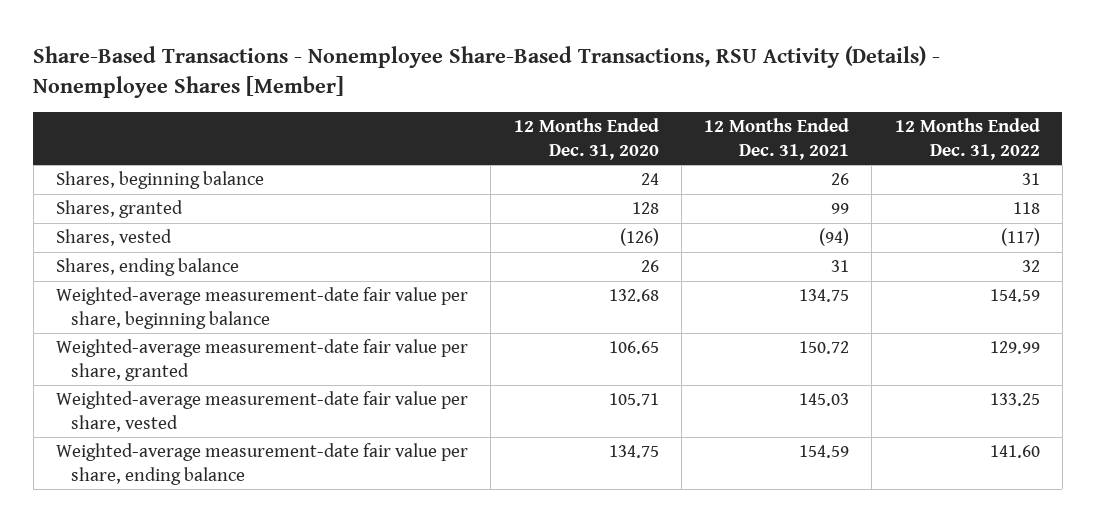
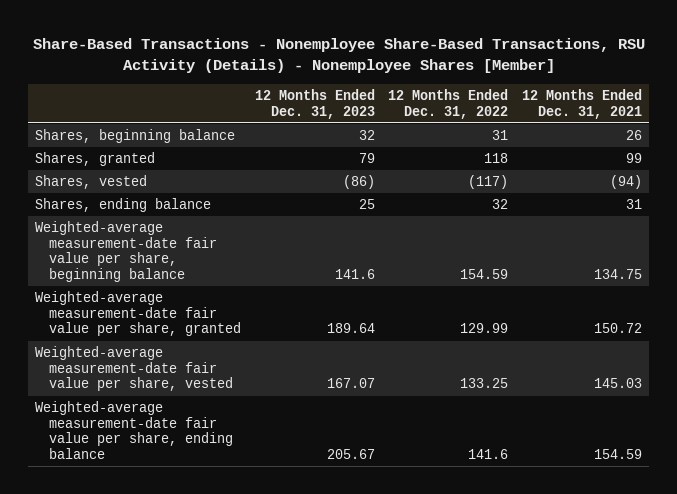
- | 12 Months Ended Dec. 31, 2020 | 12 Months Ended Dec. 31, 2021 | 12 Months Ended Dec. 31, 2022
+ | 12 Months Ended Dec. 31, 2023 | 12 Months Ended Dec. 31, 2022 | 12 Months Ended Dec. 31, 2021
- Weighted-average measurement-date fair value per share, ending balance | 134.75 | 154.59 | 141.60
+ Weighted-average measurement-date fair value per share, ending balance | 205.67 | 141.6 | 154.59

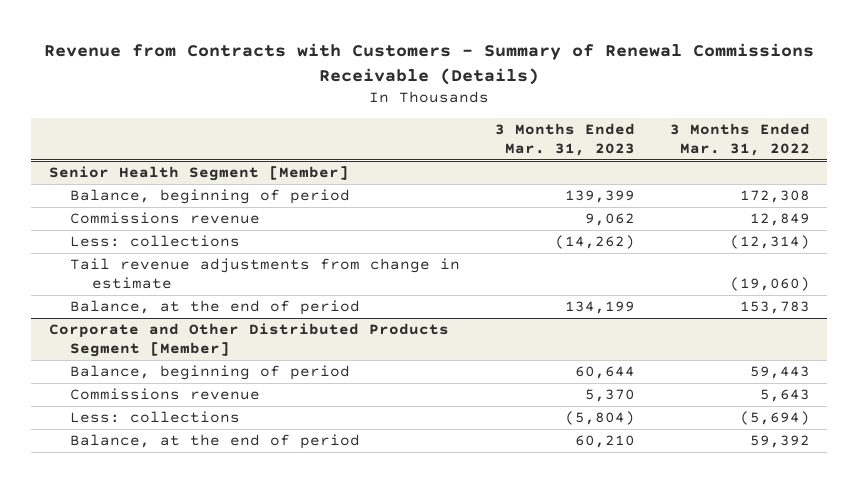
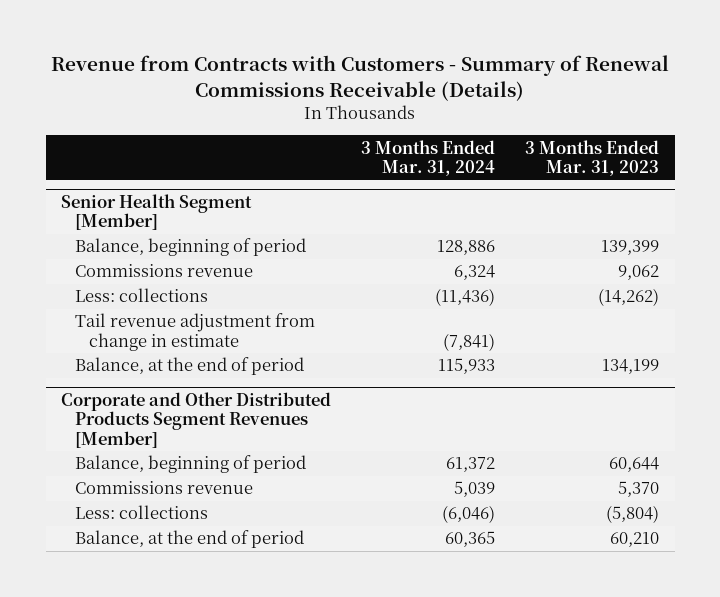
- | 3 Months Ended Mar. 31, 2023 | 3 Months Ended Mar. 31, 2022
+ | 3 Months Ended Mar. 31, 2024 | 3 Months Ended Mar. 31, 2023
@ Senior Health Segment [Member]
- Tail revenue adjustments from change in estimate | | (19,060)
+ Tail revenue adjustment from change in estimate | (7,841) |
- Corporate and Other Distributed Products Segment [Member]
+ Corporate and Other Distributed Products Segment Revenues [Member]

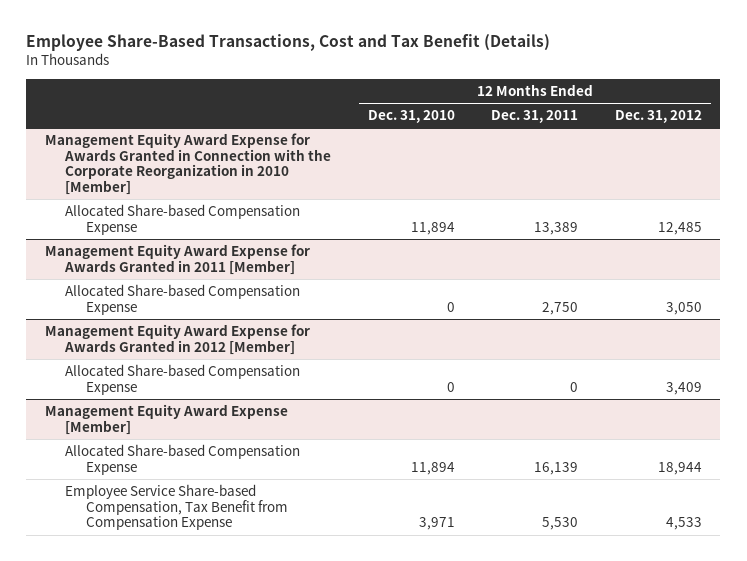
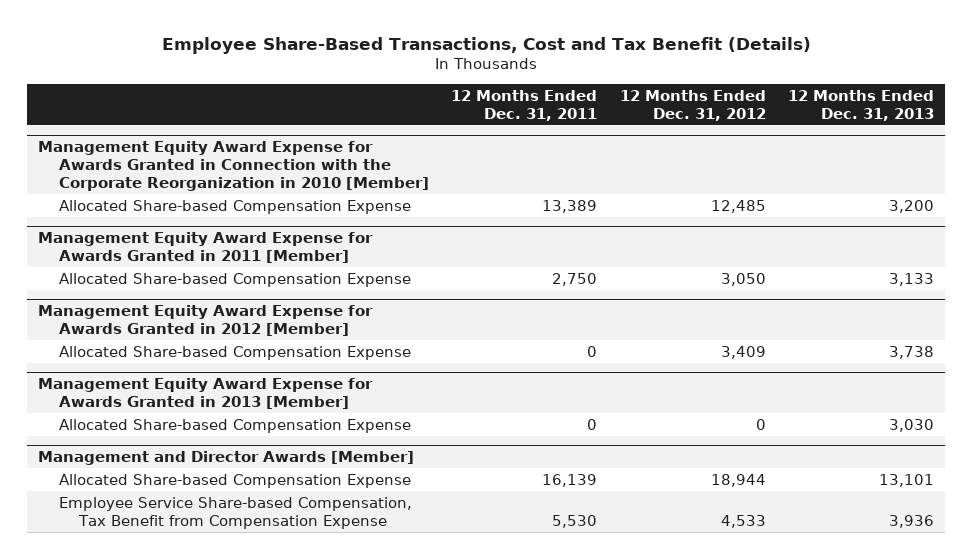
- | 12 Months Ended Dec. 31, 2010 | 12 Months Ended Dec. 31, 2011 | 12 Months Ended Dec. 31, 2012
+ | 12 Months Ended Dec. 31, 2011 | 12 Months Ended Dec. 31, 2012 | 12 Months Ended Dec. 31, 2013
- Management Equity Award Expense [Member]
+ Management Equity Award Expense for Awards Granted in 2013 [Member]
+ Allocated Share-based Compensation Expense | 0 | 0 | 3,030
+ Management and Director Awards [Member]

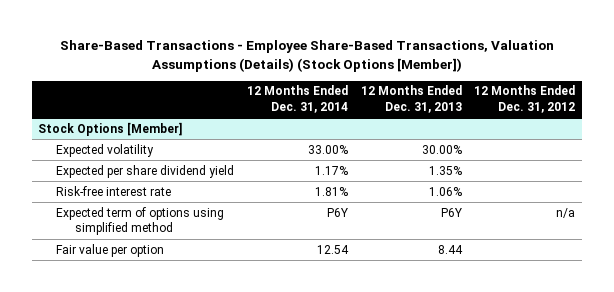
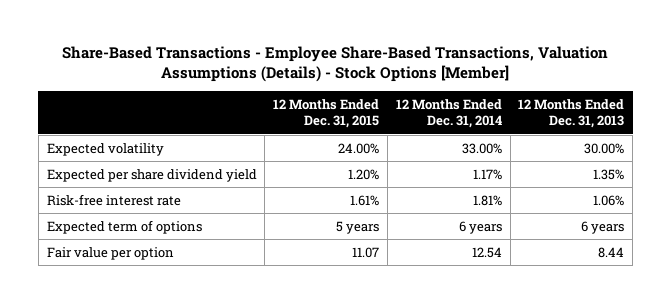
- Share-Based Transactions - Employee Share-Based Transactions, Valuation Assumptions (Details) (Stock Options [Member])
+ Share-Based Transactions - Employee Share-Based Transactions, Valuation Assumptions (Details) - Stock Options [Member]
- | 12 Months Ended Dec. 31, 2014 | 12 Months Ended Dec. 31, 2013 | 12 Months Ended Dec. 31, 2012
+ | 12 Months Ended Dec. 31, 2015 | 12 Months Ended Dec. 31, 2014 | 12 Months Ended Dec. 31, 2013
- Stock Options [Member]
- Expected term of options using simplified method | P6Y | P6Y | n/a
+ Expected term of options | 5 years | 6 years | 6 years

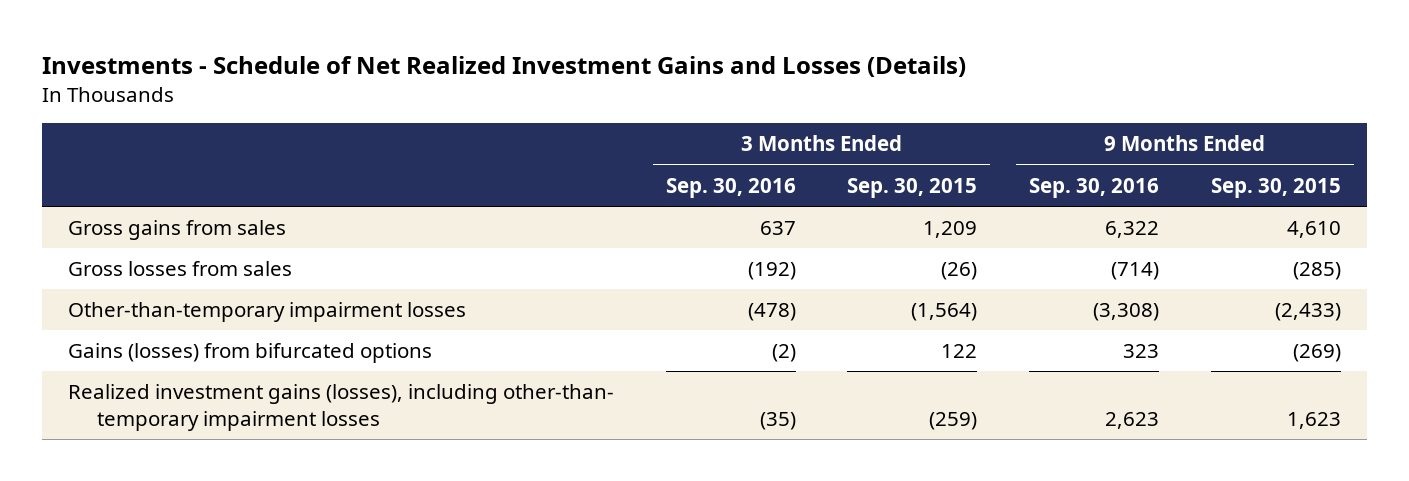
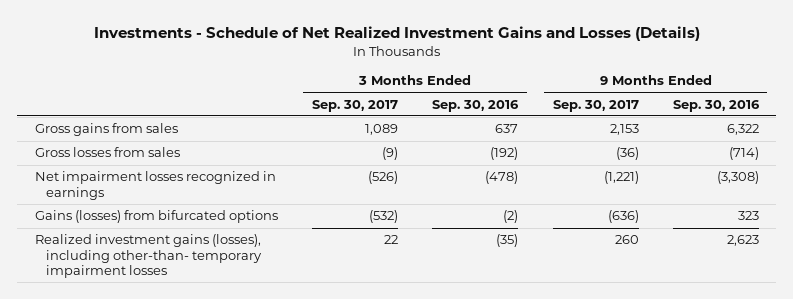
- | 3 Months Ended Sep. 30, 2016 | 3 Months Ended Sep. 30, 2015 | 9 Months Ended Sep. 30, 2016 | 9 Months Ended Sep. 30, 2015
+ | 3 Months Ended Sep. 30, 2017 | 3 Months Ended Sep. 30, 2016 | 9 Months Ended Sep. 30, 2017 | 9 Months Ended Sep. 30, 2016
- Other-than-temporary impairment losses | (478) | (1,564) | (3,308) | (2,433)
+ Net impairment losses recognized in earnings | (526) | (478) | (1,221) | (3,308)

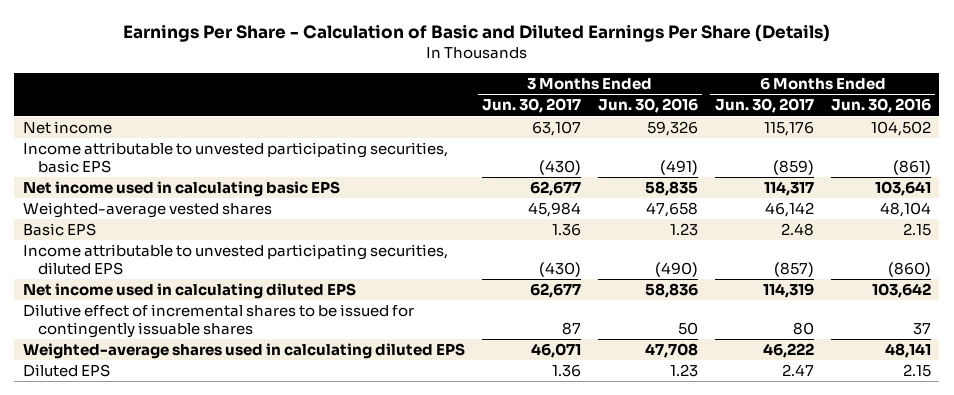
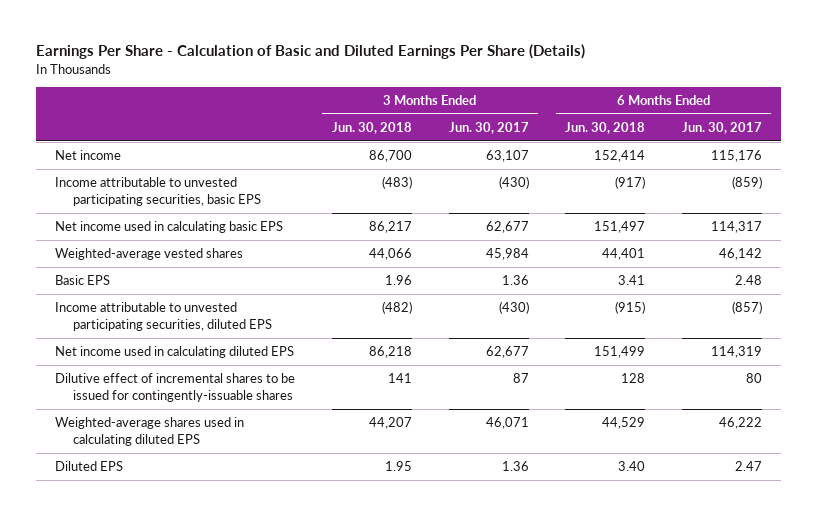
- | 3 Months Ended Jun. 30, 2017 | 3 Months Ended Jun. 30, 2016 | 6 Months Ended Jun. 30, 2017 | 6 Months Ended Jun. 30, 2016
+ | 3 Months Ended Jun. 30, 2018 | 3 Months Ended Jun. 30, 2017 | 6 Months Ended Jun. 30, 2018 | 6 Months Ended Jun. 30, 2017
- Dilutive effect of incremental shares to be issued for contingently issuable shares | 87 | 50 | 80 | 37
+ Dilutive effect of incremental shares to be issued for contingently-issuable shares | 141 | 87 | 128 | 80

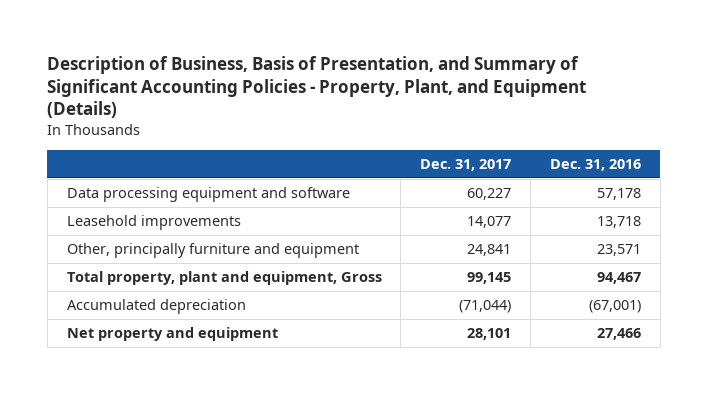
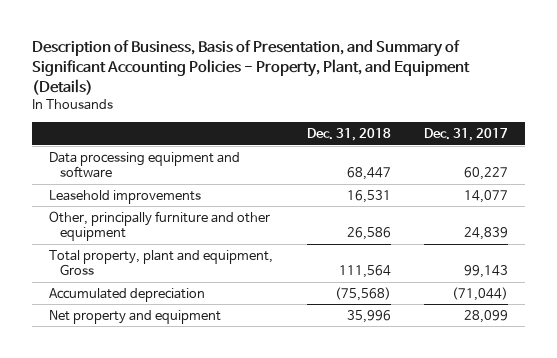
- | Dec. 31, 2017 | Dec. 31, 2016
+ | Dec. 31, 2018 | Dec. 31, 2017
- Other, principally furniture and equipment | 24,841 | 23,571
- Total property, plant and equipment, Gross | 99,145 | 94,467
+ Other, principally furniture and other equipment | 26,586 | 24,839
+ Total property, plant and equipment, Gross | 111,564 | 99,143
- Net property and equipment | 28,101 | 27,466
+ Net property and equipment | 35,996 | 28,099

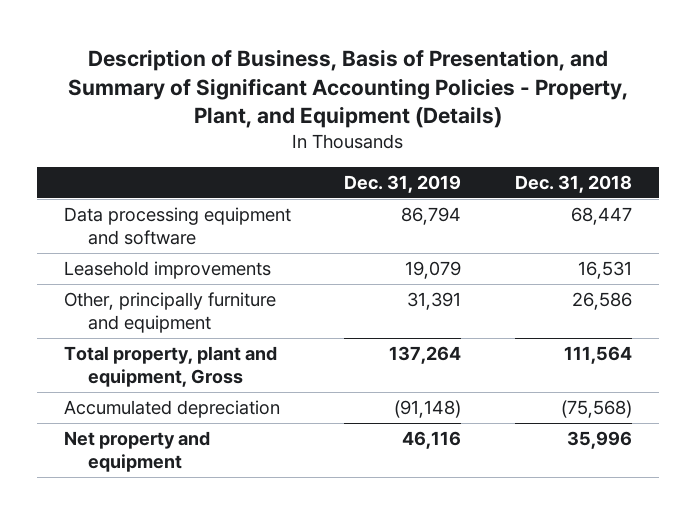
- | Dec. 31, 2018 | Dec. 31, 2017
+ | Dec. 31, 2019 | Dec. 31, 2018
- Other, principally furniture and other equipment | 26,586 | 24,839
+ Other, principally furniture and equipment | 31,391 | 26,586

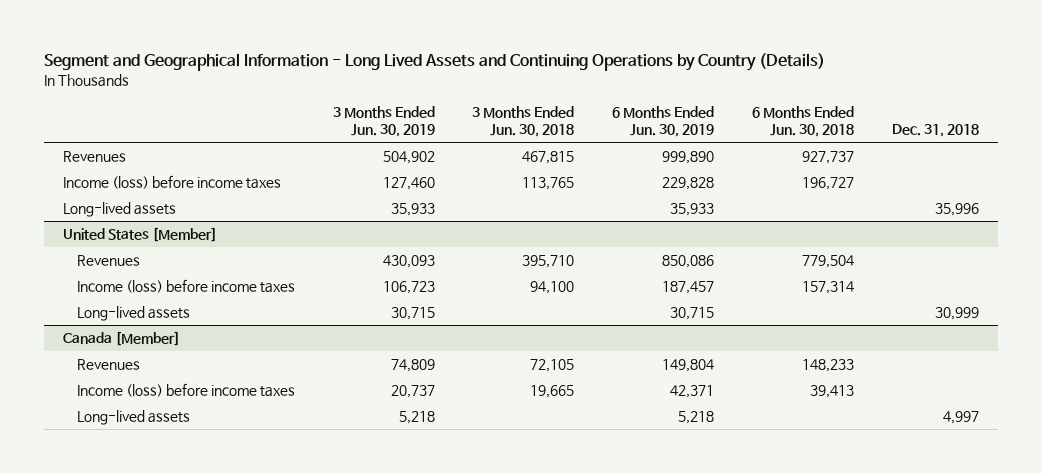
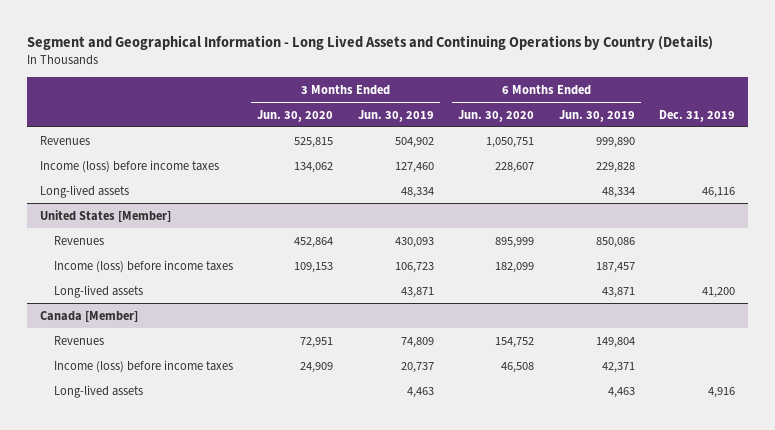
- | 3 Months Ended Jun. 30, 2019 | 3 Months Ended Jun. 30, 2018 | 6 Months Ended Jun. 30, 2019 | 6 Months Ended Jun. 30, 2018 | Dec. 31, 2018
+ | 3 Months Ended Jun. 30, 2020 | 3 Months Ended Jun. 30, 2019 | 6 Months Ended Jun. 30, 2020 | 6 Months Ended Jun. 30, 2019 | Dec. 31, 2019
- Long-lived assets | 35,933 | | 35,933 | | 35,996
+ Long-lived assets | | 48,334 | | 48,334 | 46,116
@ United States [Member]
- Long-lived assets | 30,715 | | 30,715 | | 30,999
+ Long-lived assets | | 43,871 | | 43,871 | 41,200
@ Canada [Member]
- Long-lived assets | 5,218 | | 5,218 | | 4,997
+ Long-lived assets | | 4,463 | | 4,463 | 4,916

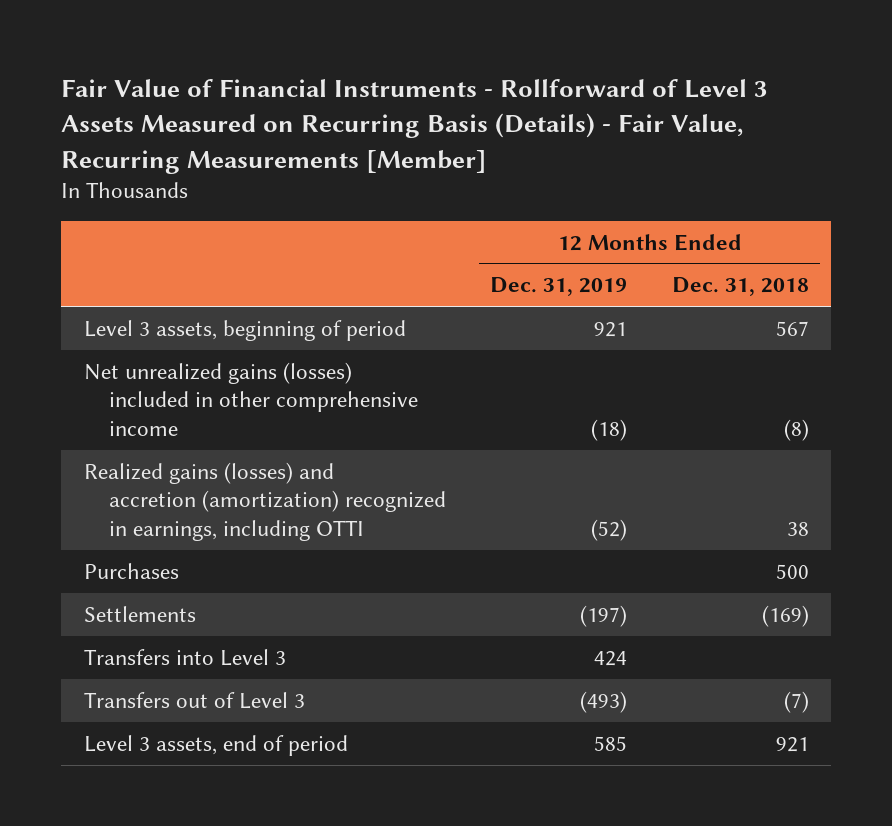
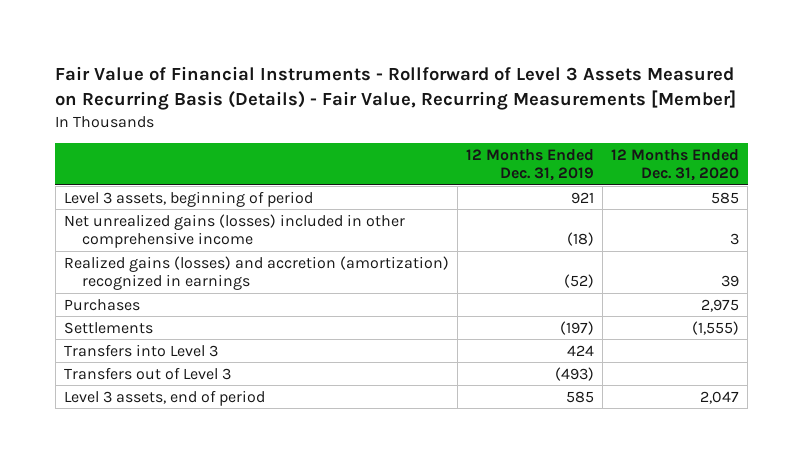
- | 12 Months Ended Dec. 31, 2019 | 12 Months Ended Dec. 31, 2018
+ | 12 Months Ended Dec. 31, 2019 | 12 Months Ended Dec. 31, 2020
- Realized gains (losses) and accretion (amortization) recognized in earnings, including OTTI | (52) | 38
+ Realized gains (losses) and accretion (amortization) recognized in earnings | (52) | 39

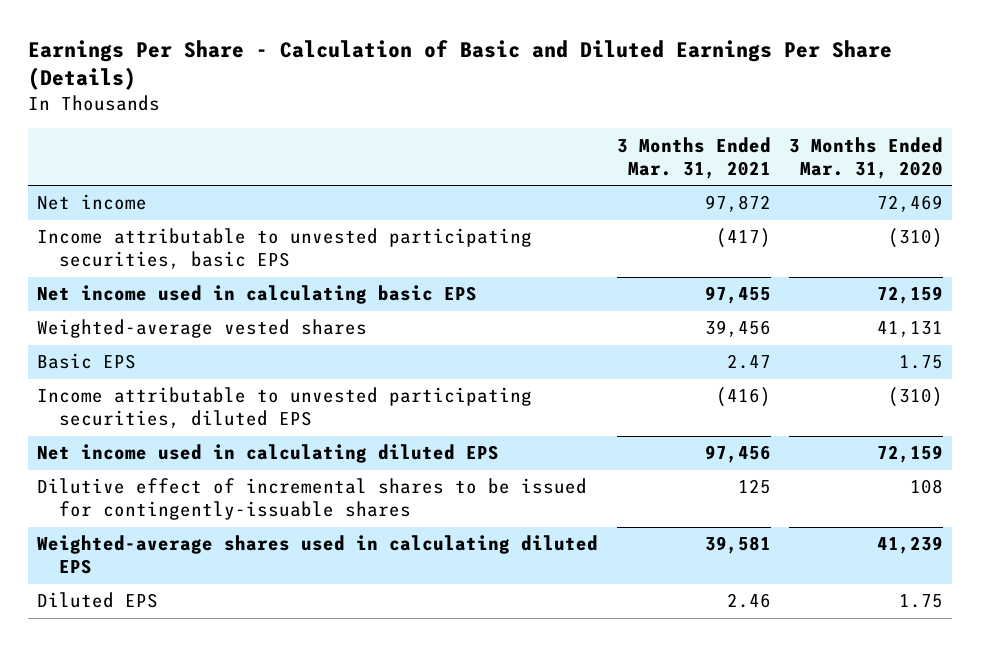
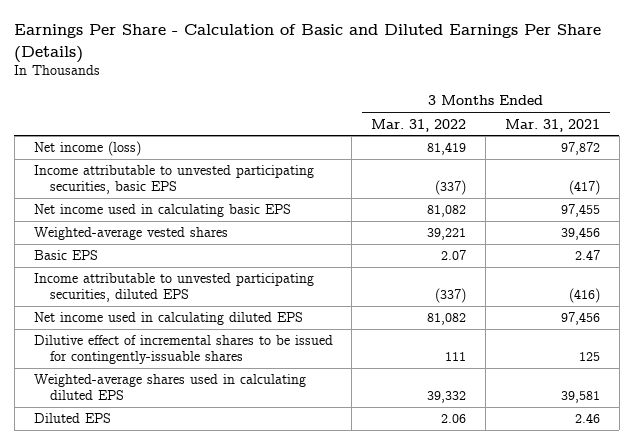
- | 3 Months Ended Mar. 31, 2021 | 3 Months Ended Mar. 31, 2020
+ | 3 Months Ended Mar. 31, 2022 | 3 Months Ended Mar. 31, 2021
- Net income | 97,872 | 72,469
+ Net income (loss) | 81,419 | 97,872

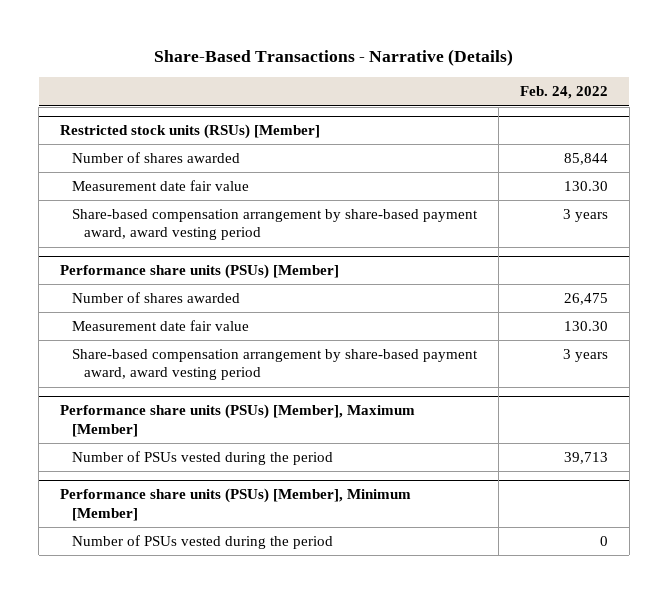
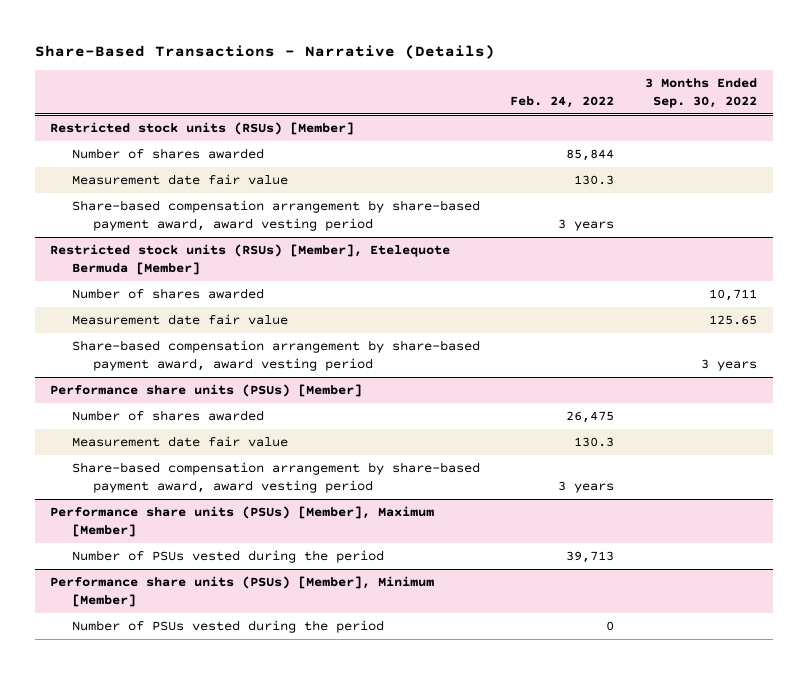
- | Feb. 24, 2022
+ | Feb. 24, 2022 | 3 Months Ended Sep. 30, 2022
@ Restricted stock units (RSUs) [Member]
- Measurement date fair value | 130.30
+ Measurement date fair value | 130.3 |
+ Restricted stock units (RSUs) [Member], Etelequote Bermuda [Member]
+ Number of shares awarded | | 10,711
+ Measurement date fair value | | 125.65
+ Share-based compensation arrangement by share-based payment award, award vesting period | | 3 years
@ Performance share units (PSUs) [Member]
- Measurement date fair value | 130.30
+ Measurement date fair value | 130.3 |

